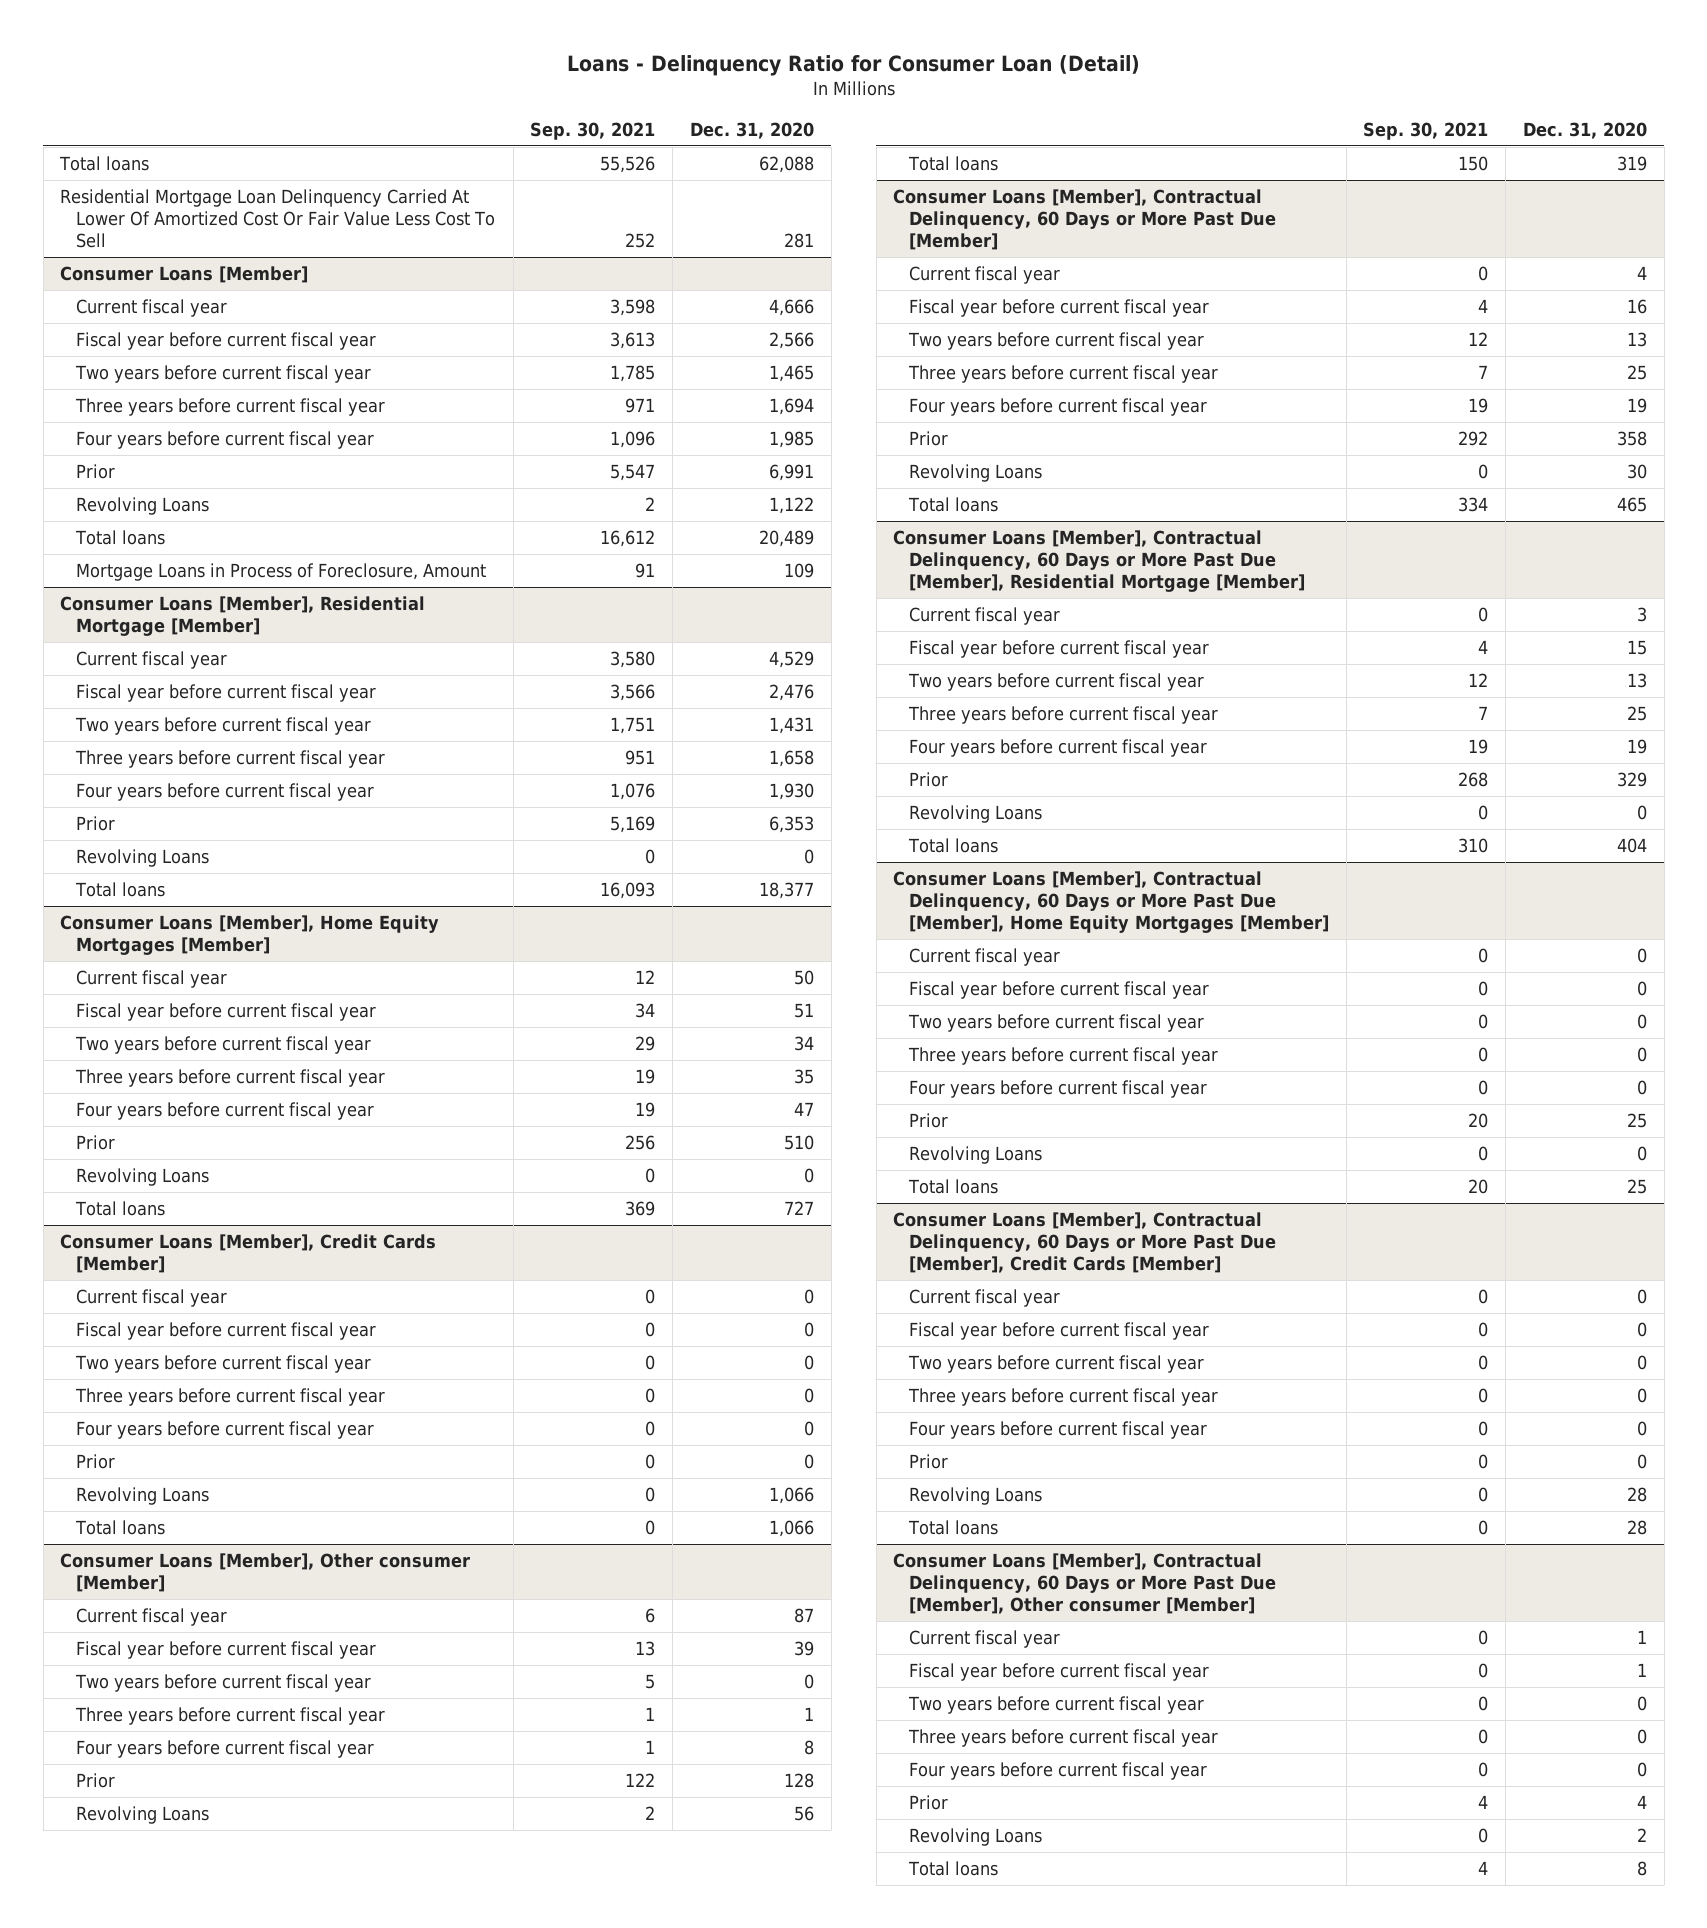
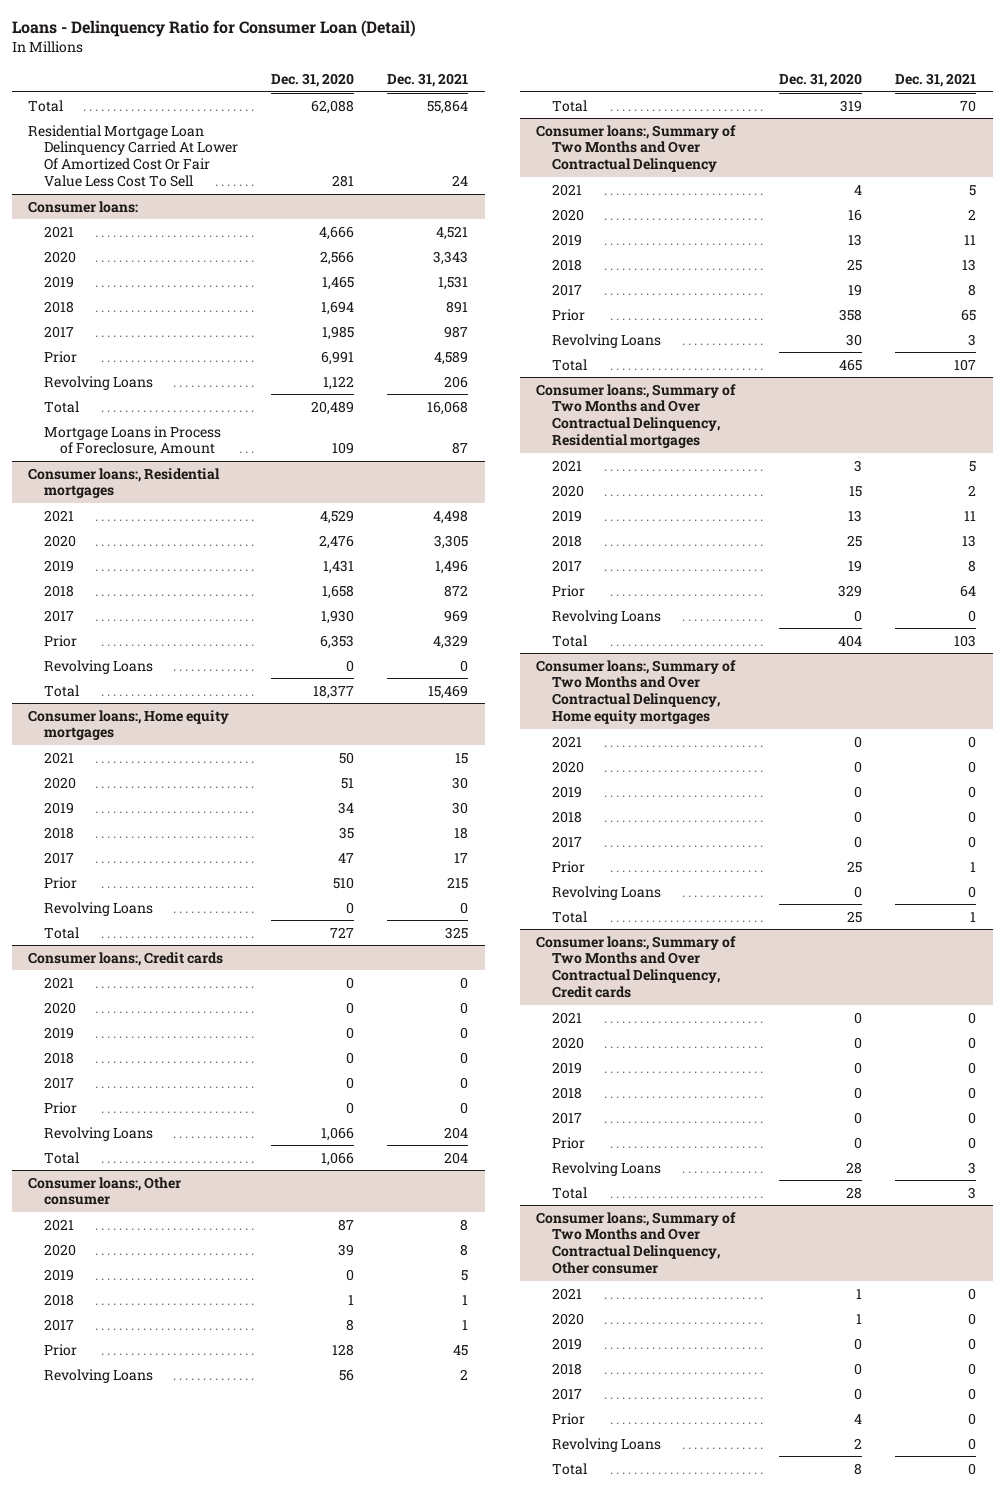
- | Sep. 30, 2021 | Dec. 31, 2020
+ | Dec. 31, 2020 | Dec. 31, 2021
- Total loans | 55,526 | 62,088
+ Total | 62,088 | 55,864
- Consumer Loans [Member]
- Current fiscal year | 3,598 | 4,666
- Fiscal year before current fiscal year | 3,613 | 2,566
- Two years before current fiscal year | 1,785 | 1,465
- Three years before current fiscal year | 971 | 1,694
- Four years before current fiscal year | 1,096 | 1,985
+ Consumer loans:
+ 2021 | 4,666 | 4,521
+ 2020 | 2,566 | 3,343
+ 2019 | 1,465 | 1,531
+ 2018 | 1,694 | 891
+ 2017 | 1,985 | 987
- Total loans | 16,612 | 20,489
+ Total | 20,489 | 16,068
- Consumer Loans [Member], Residential Mortgage [Member]
- Current fiscal year | 3,580 | 4,529
- Fiscal year before current fiscal year | 3,566 | 2,476
- Two years before current fiscal year | 1,751 | 1,431
- Three years before current fiscal year | 951 | 1,658
- Four years before current fiscal year | 1,076 | 1,930
+ Consumer loans:, Residential mortgages
+ 2021 | 4,529 | 4,498
+ 2020 | 2,476 | 3,305
+ 2019 | 1,431 | 1,496
+ 2018 | 1,658 | 872
+ 2017 | 1,930 | 969
- Total loans | 16,093 | 18,377
- Consumer Loans [Member], Home Equity Mortgages [Member]
- Current fiscal year | 12 | 50
- Fiscal year before current fiscal year | 34 | 51
- Two years before current fiscal year | 29 | 34
- Three years before current fiscal year | 19 | 35
- Four years before current fiscal year | 19 | 47
+ Total | 18,377 | 15,469
+ Consumer loans:, Home equity mortgages
+ 2021 | 50 | 15
+ 2020 | 51 | 30
+ 2019 | 34 | 30
+ 2018 | 35 | 18
+ 2017 | 47 | 17
- Total loans | 369 | 727
- Consumer Loans [Member], Credit Cards [Member]
- Current fiscal year | 0 | 0
- Fiscal year before current fiscal year | 0 | 0
- Two years before current fiscal year | 0 | 0
- Three years before current fiscal year | 0 | 0
- Four years before current fiscal year | 0 | 0
+ Total | 727 | 325
+ Consumer loans:, Credit cards
+ 2021 | 0 | 0
+ 2020 | 0 | 0
+ 2019 | 0 | 0
+ 2018 | 0 | 0
+ 2017 | 0 | 0
- Total loans | 0 | 1,066
- Consumer Loans [Member], Other consumer [Member]
- Current fiscal year | 6 | 87
- Fiscal year before current fiscal year | 13 | 39
- Two years before current fiscal year | 5 | 0
- Three years before current fiscal year | 1 | 1
- Four years before current fiscal year | 1 | 8
+ Total | 1,066 | 204
+ Consumer loans:, Other consumer
+ 2021 | 87 | 8
+ 2020 | 39 | 8
+ 2019 | 0 | 5
+ 2018 | 1 | 1
+ 2017 | 8 | 1
- Total loans | 150 | 319
- Consumer Loans [Member], Contractual Delinquency, 60 Days or More Past Due [Member]
- Current fiscal year | 0 | 4
- Fiscal year before current fiscal year | 4 | 16
- Two years before current fiscal year | 12 | 13
- Three years before current fiscal year | 7 | 25
- Four years before current fiscal year | 19 | 19
+ Total | 319 | 70
+ Consumer loans:, Summary of Two Months and Over Contractual Delinquency
+ 2021 | 4 | 5
+ 2020 | 16 | 2
+ 2019 | 13 | 11
+ 2018 | 25 | 13
+ 2017 | 19 | 8
- Total loans | 334 | 465
- Consumer Loans [Member], Contractual Delinquency, 60 Days or More Past Due [Member], Residential Mortgage [Member]
- Current fiscal year | 0 | 3
- Fiscal year before current fiscal year | 4 | 15
- Two years before current fiscal year | 12 | 13
- Three years before current fiscal year | 7 | 25
- Four years before current fiscal year | 19 | 19
+ Total | 465 | 107
+ Consumer loans:, Summary of Two Months and Over Contractual Delinquency, Residential mortgages
+ 2021 | 3 | 5
+ 2020 | 15 | 2
+ 2019 | 13 | 11
+ 2018 | 25 | 13
+ 2017 | 19 | 8
- Total loans | 310 | 404
- Consumer Loans [Member], Contractual Delinquency, 60 Days or More Past Due [Member], Home Equity Mortgages [Member]
- Current fiscal year | 0 | 0
- Fiscal year before current fiscal year | 0 | 0
- Two years before current fiscal year | 0 | 0
- Three years before current fiscal year | 0 | 0
- Four years before current fiscal year | 0 | 0
+ Total | 404 | 103
+ Consumer loans:, Summary of Two Months and Over Contractual Delinquency, Home equity mortgages
+ 2021 | 0 | 0
+ 2020 | 0 | 0
+ 2019 | 0 | 0
+ 2018 | 0 | 0
+ 2017 | 0 | 0
- Total loans | 20 | 25
- Consumer Loans [Member], Contractual Delinquency, 60 Days or More Past Due [Member], Credit Cards [Member]
- Current fiscal year | 0 | 0
- Fiscal year before current fiscal year | 0 | 0
- Two years before current fiscal year | 0 | 0
- Three years before current fiscal year | 0 | 0
- Four years before current fiscal year | 0 | 0
+ Total | 25 | 1
+ Consumer loans:, Summary of Two Months and Over Contractual Delinquency, Credit cards
+ 2021 | 0 | 0
+ 2020 | 0 | 0
+ 2019 | 0 | 0
+ 2018 | 0 | 0
+ 2017 | 0 | 0
- Total loans | 0 | 28
- Consumer Loans [Member], Contractual Delinquency, 60 Days or More Past Due [Member], Other consumer [Member]
- Current fiscal year | 0 | 1
- Fiscal year before current fiscal year | 0 | 1
- Two years before current fiscal year | 0 | 0
- Three years before current fiscal year | 0 | 0
- Four years before current fiscal year | 0 | 0
+ Total | 28 | 3
+ Consumer loans:, Summary of Two Months and Over Contractual Delinquency, Other consumer
+ 2021 | 1 | 0
+ 2020 | 1 | 0
+ 2019 | 0 | 0
+ 2018 | 0 | 0
+ 2017 | 0 | 0
- Total loans | 4 | 8
+ Total | 8 | 0

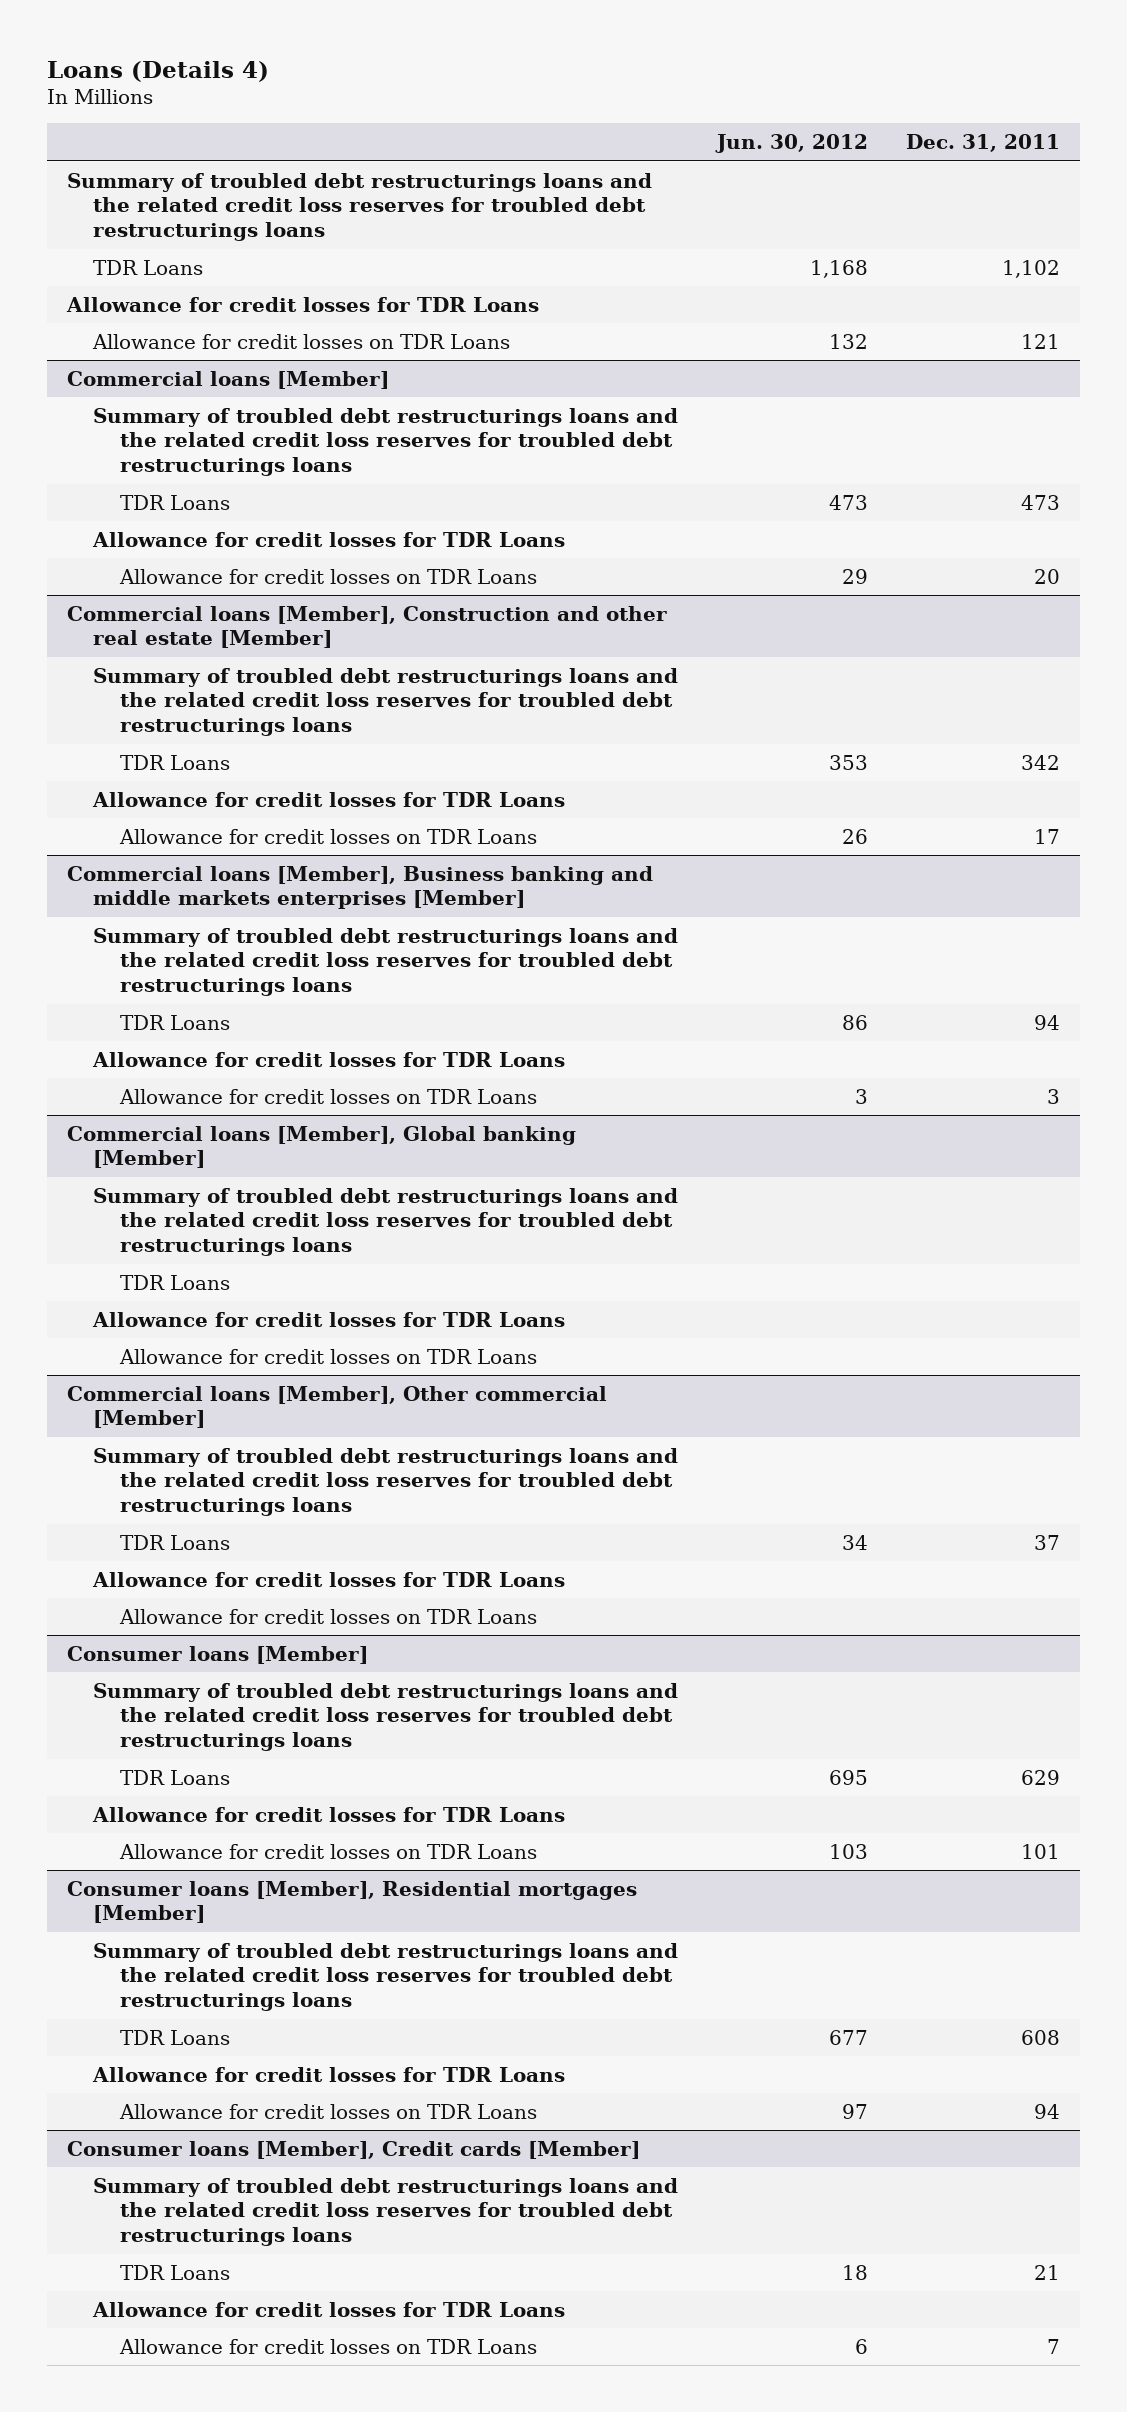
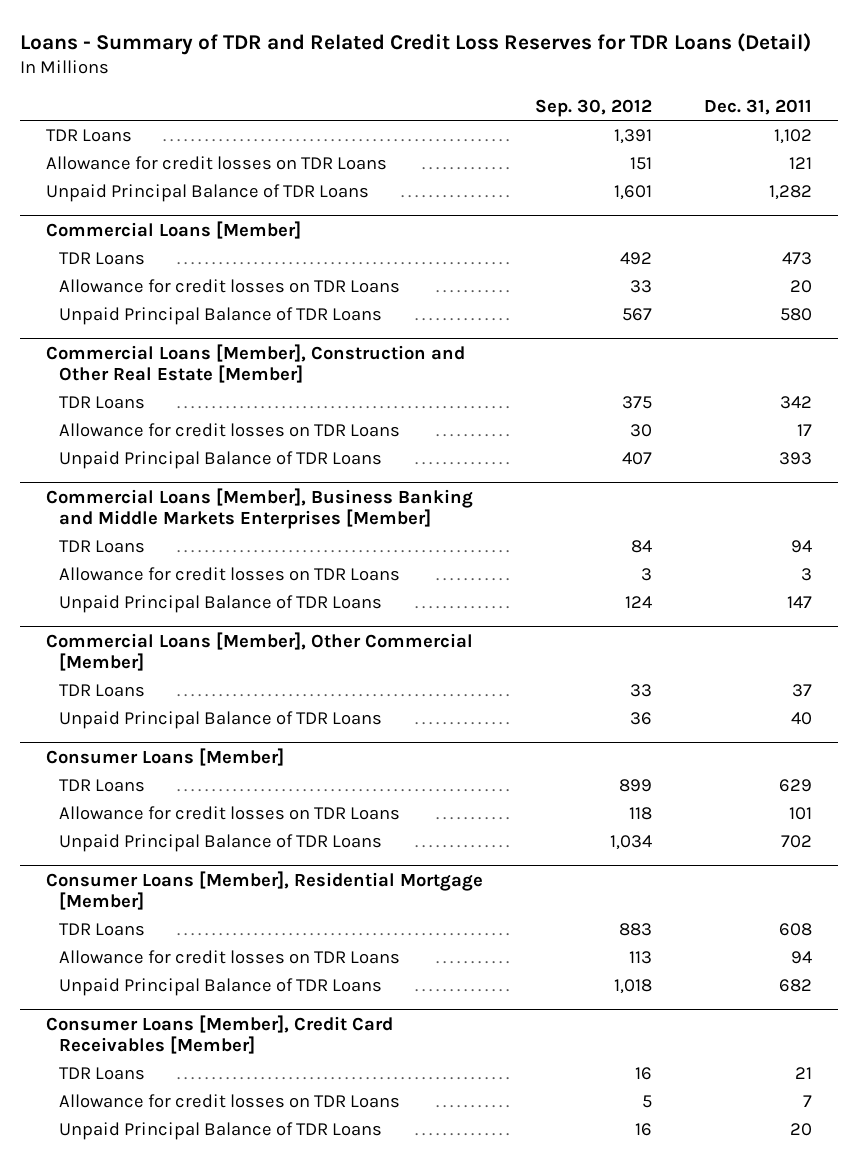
- Loans (Details 4)
+ Loans - Summary of TDR and Related Credit Loss Reserves for TDR Loans (Detail)
- | Jun. 30, 2012 | Dec. 31, 2011
+ | Sep. 30, 2012 | Dec. 31, 2011
- Summary of troubled debt restructurings loans and the related credit loss reserves for troubled debt restructurings loans
- Allowance for credit losses for TDR Loans
- Commercial loans [Member]
- Summary of troubled debt restructurings loans and the related credit loss reserves for troubled debt restructurings loans
+ Unpaid Principal Balance of TDR Loans | 1,601 | 1,282
+ Commercial Loans [Member]
- Allowance for credit losses for TDR Loans
- Commercial loans [Member], Construction and other real estate [Member]
- Summary of troubled debt restructurings loans and the related credit loss reserves for troubled debt restructurings loans
+ Unpaid Principal Balance of TDR Loans | 567 | 580
+ Commercial Loans [Member], Construction and Other Real Estate [Member]
- Allowance for credit losses for TDR Loans
- Commercial loans [Member], Business banking and middle markets enterprises [Member]
- Summary of troubled debt restructurings loans and the related credit loss reserves for troubled debt restructurings loans
+ Unpaid Principal Balance of TDR Loans | 407 | 393
+ Commercial Loans [Member], Business Banking and Middle Markets Enterprises [Member]
- Allowance for credit losses for TDR Loans
- Commercial loans [Member], Global banking [Member]
- Summary of troubled debt restructurings loans and the related credit loss reserves for troubled debt restructurings loans
- TDR Loans
- Allowance for credit losses for TDR Loans
- Allowance for credit losses on TDR Loans
- Commercial loans [Member], Other commercial [Member]
- Summary of troubled debt restructurings loans and the related credit loss reserves for troubled debt restructurings loans
+ Unpaid Principal Balance of TDR Loans | 124 | 147
+ Commercial Loans [Member], Other Commercial [Member]
- Allowance for credit losses for TDR Loans
- Allowance for credit losses on TDR Loans
- Consumer loans [Member]
- Summary of troubled debt restructurings loans and the related credit loss reserves for troubled debt restructurings loans
+ Unpaid Principal Balance of TDR Loans | 36 | 40
+ Consumer Loans [Member]
- Allowance for credit losses for TDR Loans
- Consumer loans [Member], Residential mortgages [Member]
- Summary of troubled debt restructurings loans and the related credit loss reserves for troubled debt restructurings loans
+ Unpaid Principal Balance of TDR Loans | 1,034 | 702
+ Consumer Loans [Member], Residential Mortgage [Member]
- Allowance for credit losses for TDR Loans
- Consumer loans [Member], Credit cards [Member]
- Summary of troubled debt restructurings loans and the related credit loss reserves for troubled debt restructurings loans
+ Unpaid Principal Balance of TDR Loans | 1,018 | 682
+ Consumer Loans [Member], Credit Card Receivables [Member]
- Allowance for credit losses for TDR Loans
+ Unpaid Principal Balance of TDR Loans | 16 | 20

